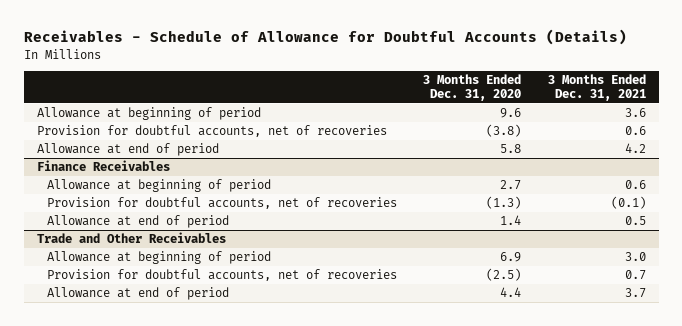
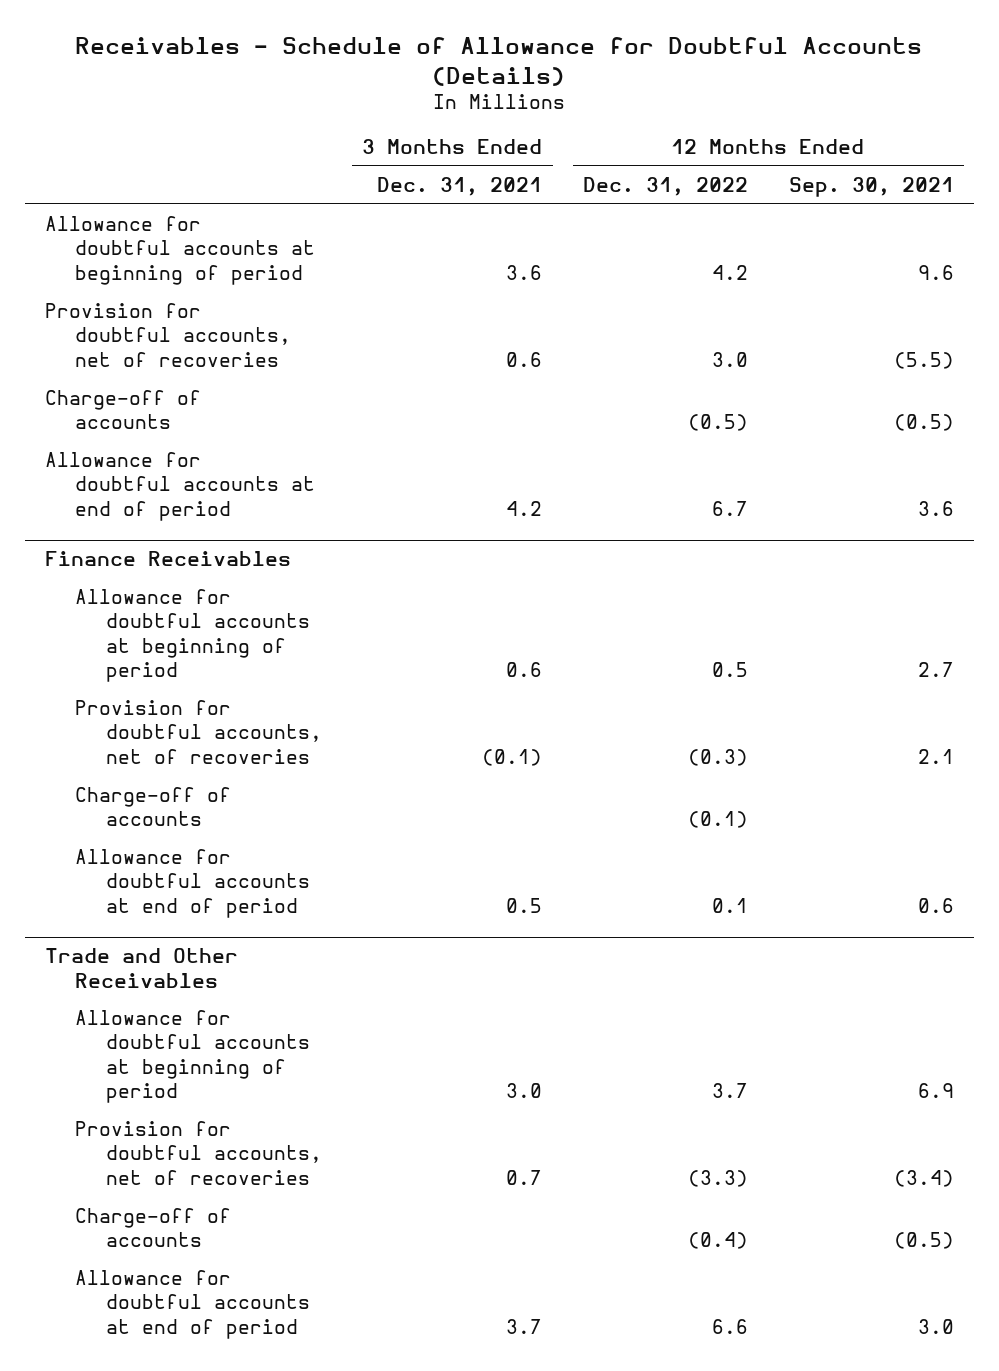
- | 3 Months Ended Dec. 31, 2020 | 3 Months Ended Dec. 31, 2021
+ | 3 Months Ended Dec. 31, 2021 | 12 Months Ended Dec. 31, 2022 | 12 Months Ended Sep. 30, 2021
- Allowance at beginning of period | 9.6 | 3.6
+ Allowance for doubtful accounts at beginning of period | 3.6 | 4.2 | 9.6
- Allowance at end of period | 5.8 | 4.2
+ Charge-off of accounts | | (0.5) | (0.5)
+ Allowance for doubtful accounts at end of period | 4.2 | 6.7 | 3.6
@ Finance Receivables
- Allowance at beginning of period | 2.7 | 0.6
+ Allowance for doubtful accounts at beginning of period | 0.6 | 0.5 | 2.7
- Allowance at end of period | 1.4 | 0.5
+ Charge-off of accounts | | (0.1) |
+ Allowance for doubtful accounts at end of period | 0.5 | 0.1 | 0.6
@ Trade and Other Receivables
- Allowance at beginning of period | 6.9 | 3.0
+ Allowance for doubtful accounts at beginning of period | 3.0 | 3.7 | 6.9
- Allowance at end of period | 4.4 | 3.7
+ Charge-off of accounts | | (0.4) | (0.5)
+ Allowance for doubtful accounts at end of period | 3.7 | 6.6 | 3.0

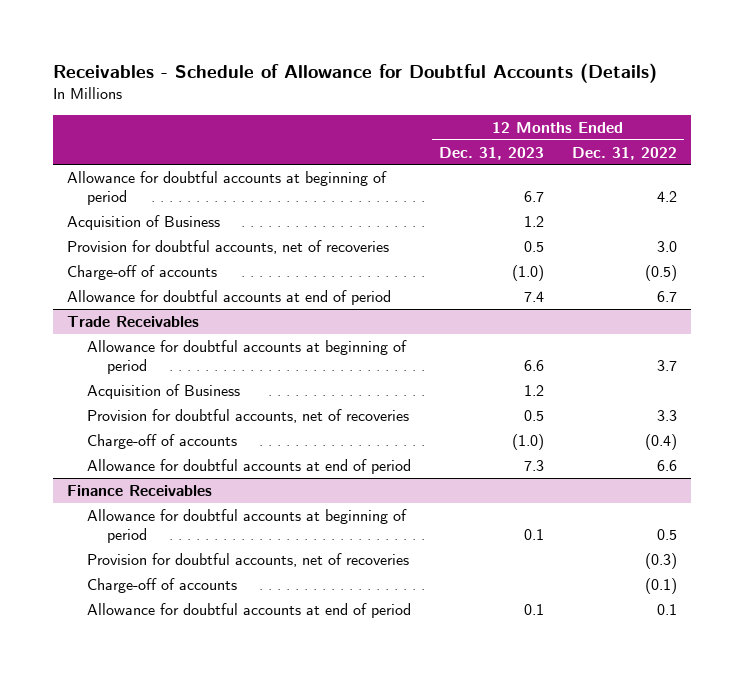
- | 3 Months Ended Dec. 31, 2021 | 12 Months Ended Dec. 31, 2022 | 12 Months Ended Sep. 30, 2021
+ | 12 Months Ended Dec. 31, 2023 | 12 Months Ended Dec. 31, 2022
+ Acquisition of Business | 1.2 |
+ Trade Receivables
+ Allowance for doubtful accounts at beginning of period | 6.6 | 3.7
+ Acquisition of Business | 1.2 |
+ Provision for doubtful accounts, net of recoveries | 0.5 | 3.3
+ Charge-off of accounts | (1.0) | (0.4)
+ Allowance for doubtful accounts at end of period | 7.3 | 6.6
- Trade and Other Receivables
- Allowance for doubtful accounts at beginning of period | 3.0 | 3.7 | 6.9
- Provision for doubtful accounts, net of recoveries | 0.7 | (3.3) | (3.4)
- Charge-off of accounts | | (0.4) | (0.5)
- Allowance for doubtful accounts at end of period | 3.7 | 6.6 | 3.0

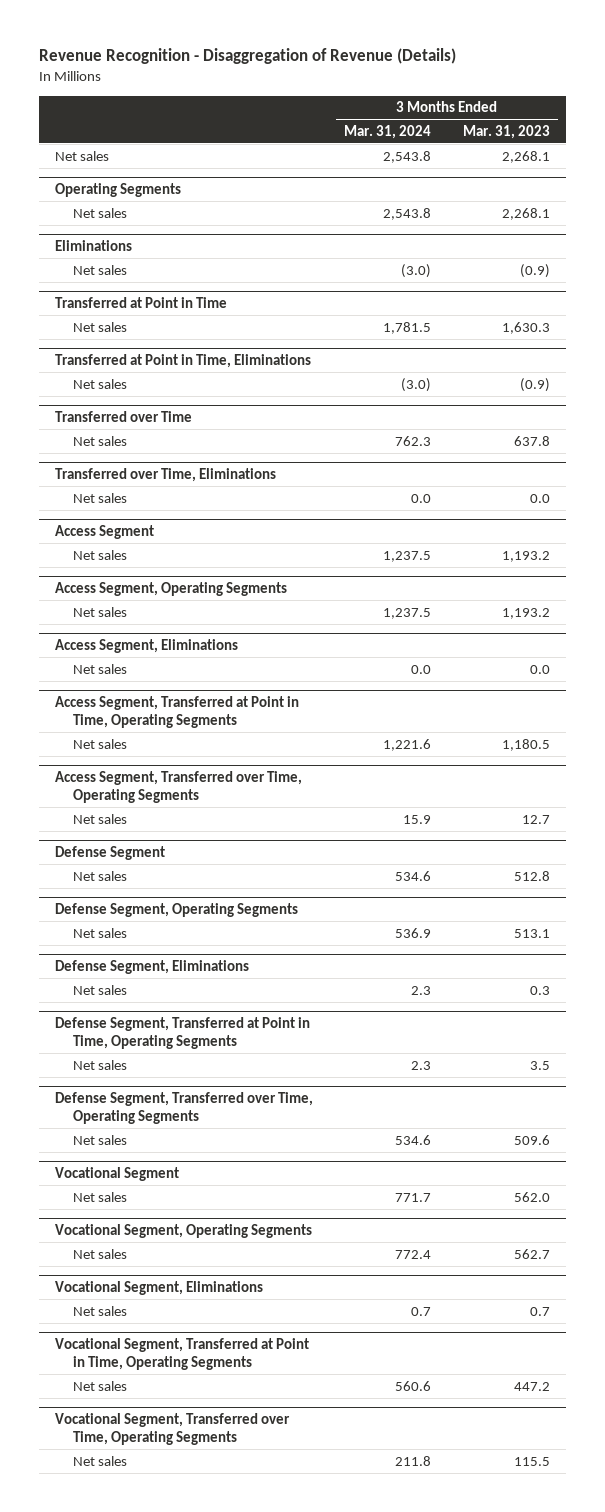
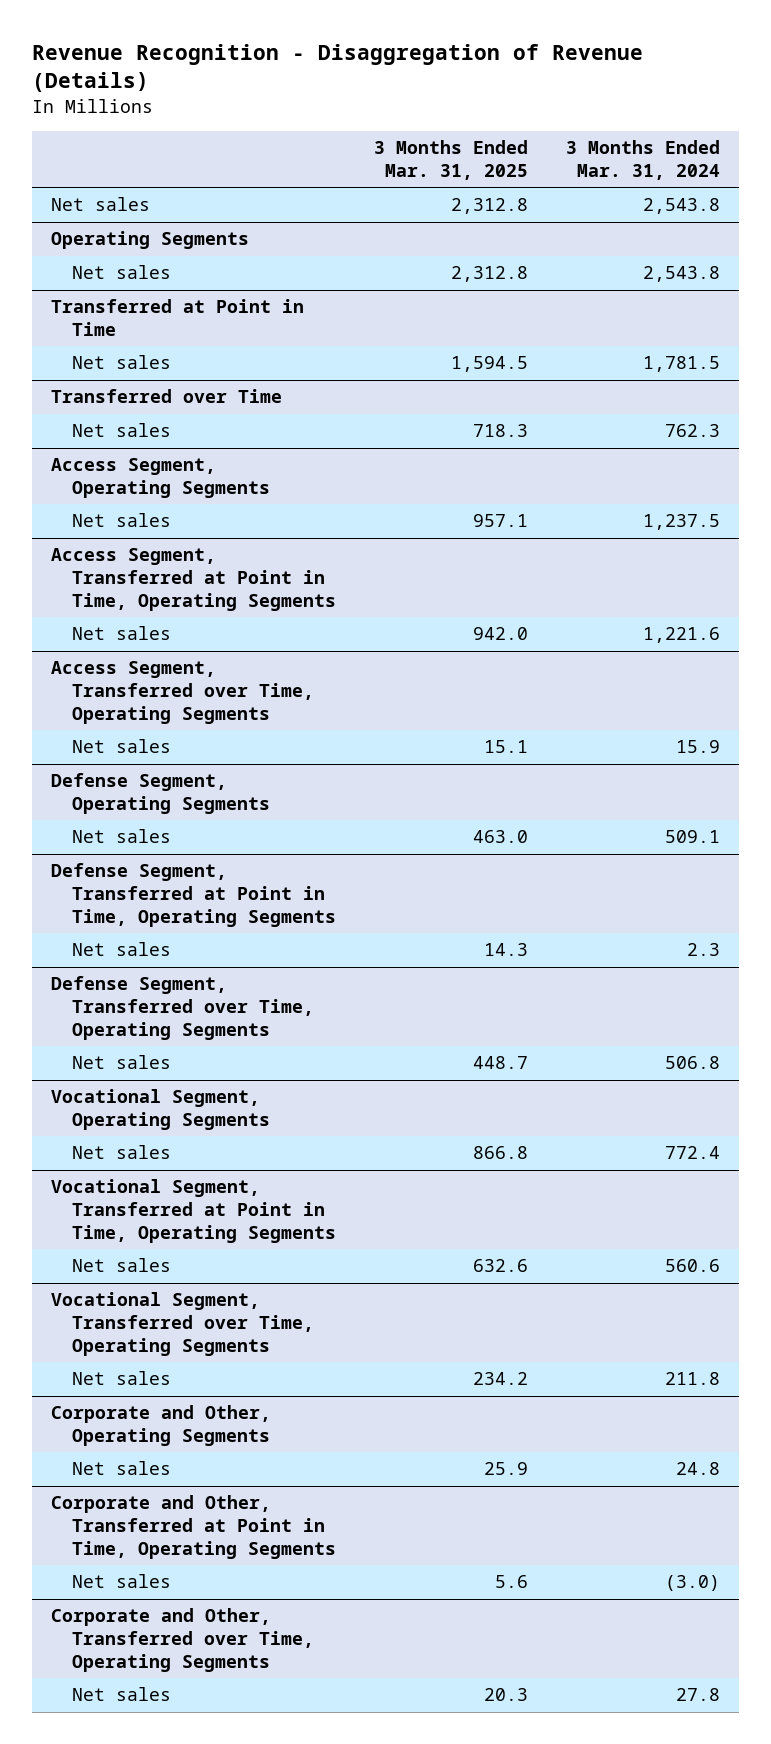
- | 3 Months Ended Mar. 31, 2024 | 3 Months Ended Mar. 31, 2023
+ | 3 Months Ended Mar. 31, 2025 | 3 Months Ended Mar. 31, 2024
- Eliminations
- Net sales | (3.0) | (0.9)
- Transferred at Point in Time, Eliminations
- Net sales | (3.0) | (0.9)
- Transferred over Time, Eliminations
- Net sales | 0.0 | 0.0
- Access Segment
- Net sales | 1,237.5 | 1,193.2
- Access Segment, Eliminations
- Net sales | 0.0 | 0.0
- Defense Segment
- Net sales | 534.6 | 512.8
@ Defense Segment, Operating Segments
- Net sales | 536.9 | 513.1
- Defense Segment, Eliminations
- Net sales | 2.3 | 0.3
@ Defense Segment, Operating Segments
+ Net sales | 463.0 | 509.1
@ Defense Segment, Transferred over Time, Operating Segments
- Net sales | 534.6 | 509.6
- Vocational Segment
- Net sales | 771.7 | 562.0
@ Defense Segment, Transferred over Time, Operating Segments
+ Net sales | 448.7 | 506.8
- Vocational Segment, Eliminations
- Net sales | 0.7 | 0.7
+ Corporate and Other, Operating Segments
+ Net sales | 25.9 | 24.8
+ Corporate and Other, Transferred at Point in Time, Operating Segments
+ Net sales | 5.6 | (3.0)
+ Corporate and Other, Transferred over Time, Operating Segments
+ Net sales | 20.3 | 27.8

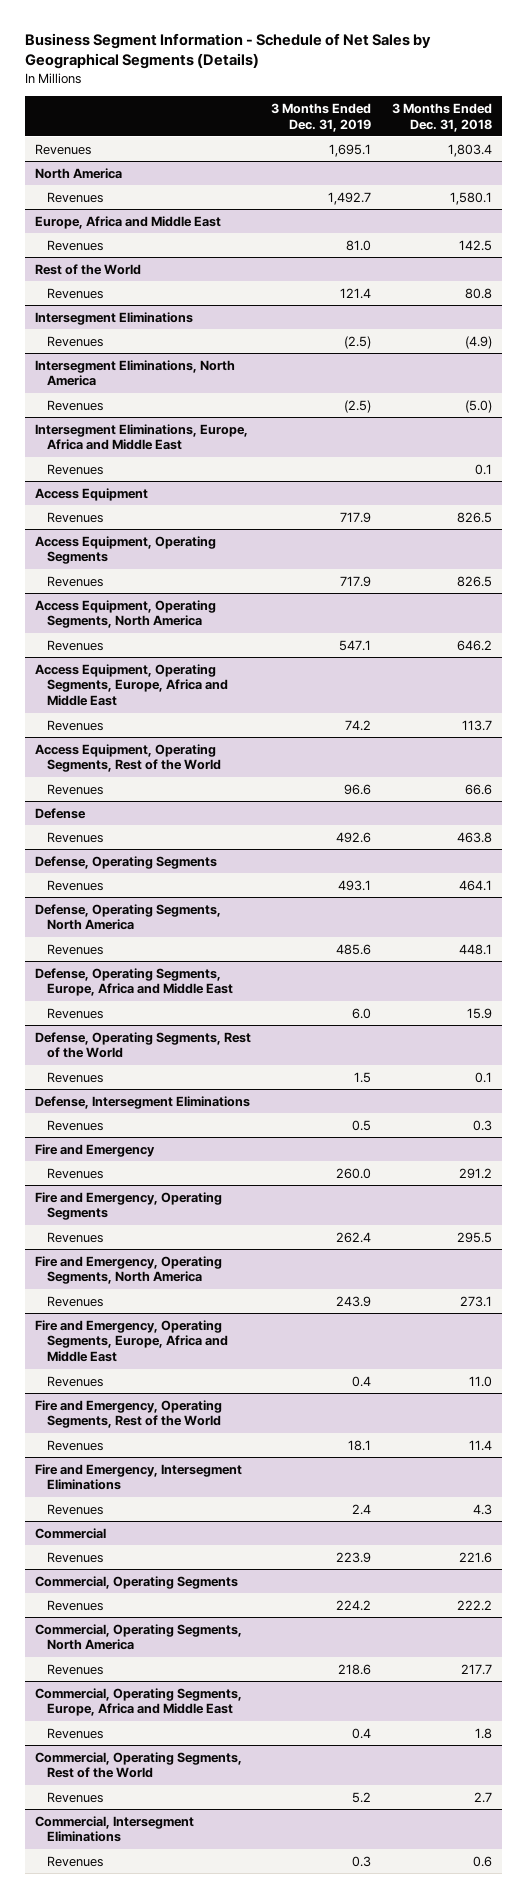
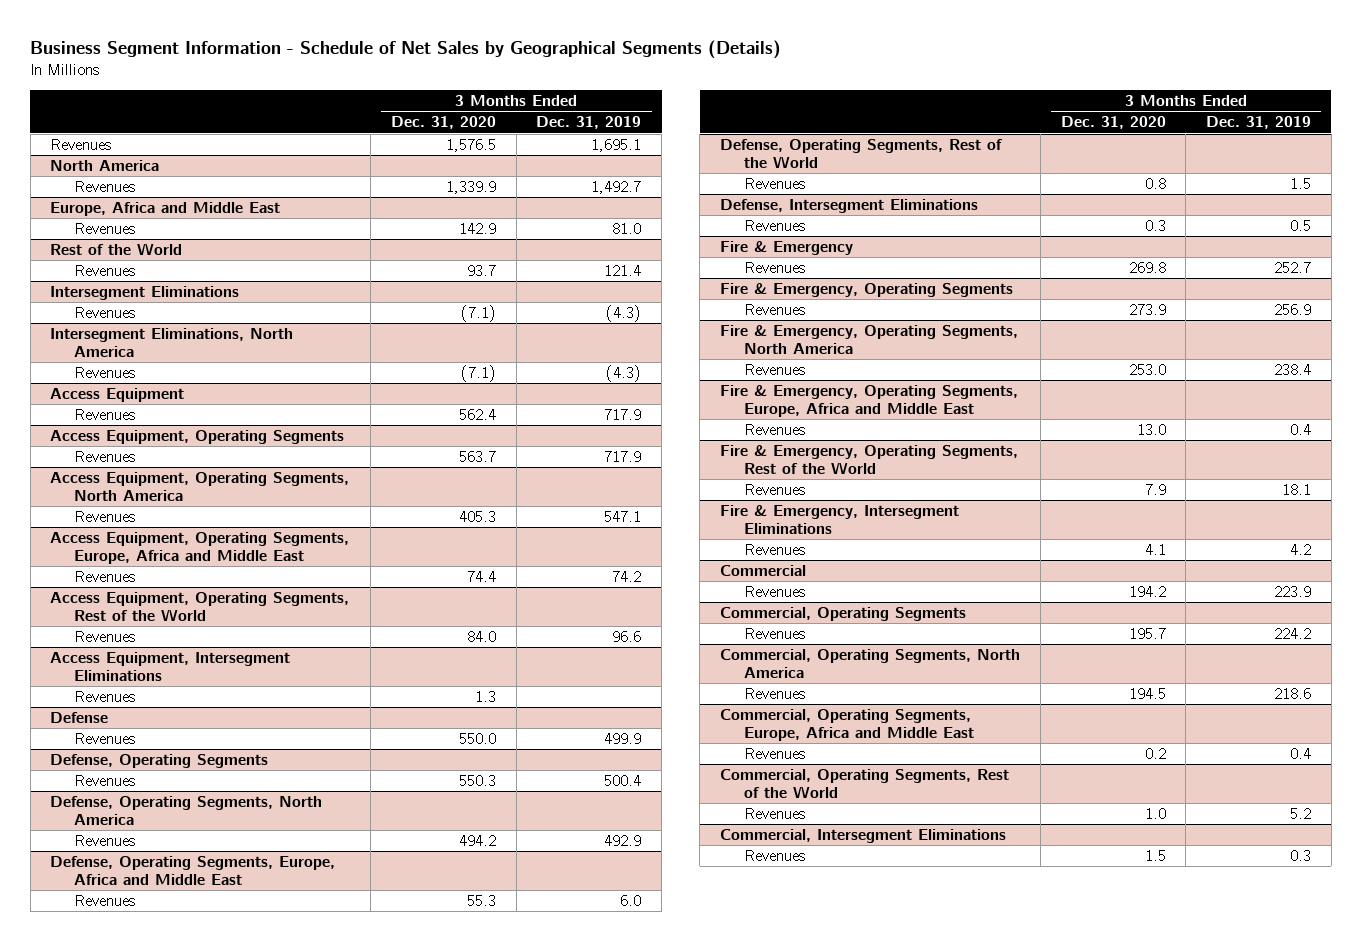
- | 3 Months Ended Dec. 31, 2019 | 3 Months Ended Dec. 31, 2018
+ | 3 Months Ended Dec. 31, 2020 | 3 Months Ended Dec. 31, 2019
@ Intersegment Eliminations
- Revenues | (2.5) | (4.9)
+ Revenues | (7.1) | (4.3)
@ Intersegment Eliminations, North America
- Revenues | (2.5) | (5.0)
- Intersegment Eliminations, Europe, Africa and Middle East
- Revenues | | 0.1
@ Intersegment Eliminations, North America
+ Revenues | (7.1) | (4.3)
+ Access Equipment, Intersegment Eliminations
+ Revenues | 1.3 |
@ Defense
- Revenues | 492.6 | 463.8
+ Revenues | 550.0 | 499.9
@ Defense, Operating Segments
- Revenues | 493.1 | 464.1
+ Revenues | 550.3 | 500.4
@ Defense, Operating Segments, North America
- Revenues | 485.6 | 448.1
+ Revenues | 494.2 | 492.9
- Fire and Emergency
- Revenues | 260.0 | 291.2
- Fire and Emergency, Operating Segments
- Revenues | 262.4 | 295.5
- Fire and Emergency, Operating Segments, North America
- Revenues | 243.9 | 273.1
- Fire and Emergency, Operating Segments, Europe, Africa and Middle East
+ Fire & Emergency
+ Revenues | 269.8 | 252.7
+ Fire & Emergency, Operating Segments
+ Revenues | 273.9 | 256.9
+ Fire & Emergency, Operating Segments, North America
+ Revenues | 253.0 | 238.4
+ Fire & Emergency, Operating Segments, Europe, Africa and Middle East
- Fire and Emergency, Operating Segments, Rest of the World
+ Fire & Emergency, Operating Segments, Rest of the World
- Fire and Emergency, Intersegment Eliminations
- Revenues | 2.4 | 4.3
+ Fire & Emergency, Intersegment Eliminations
+ Revenues | 4.1 | 4.2

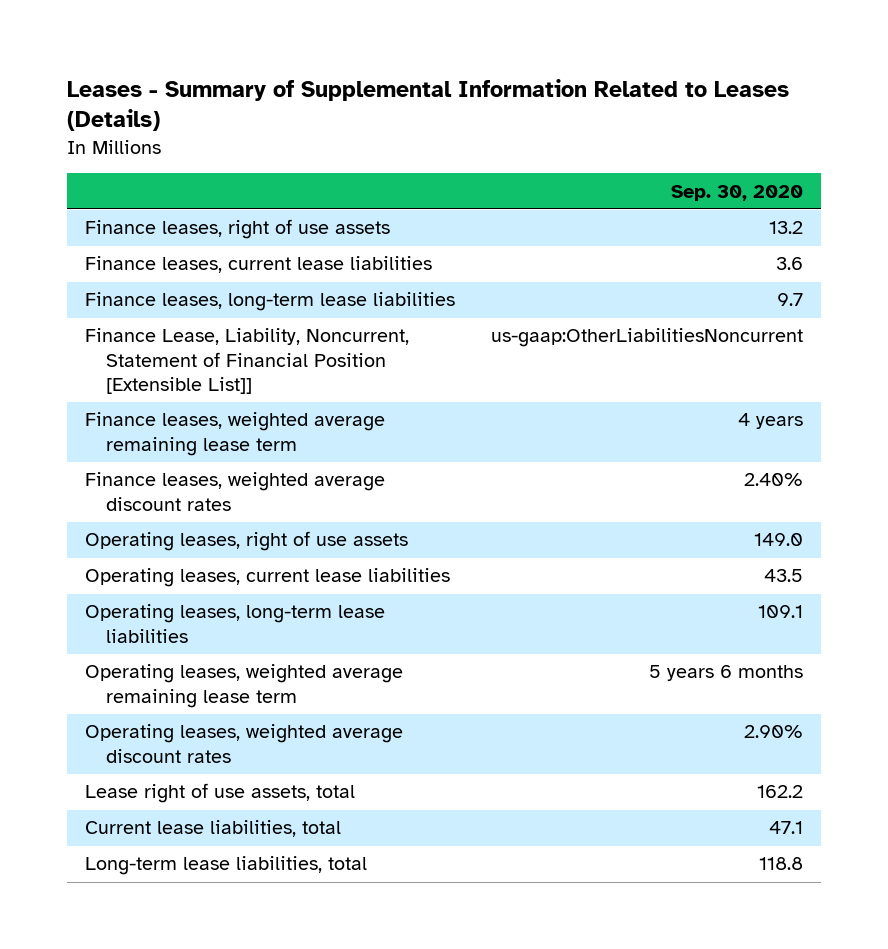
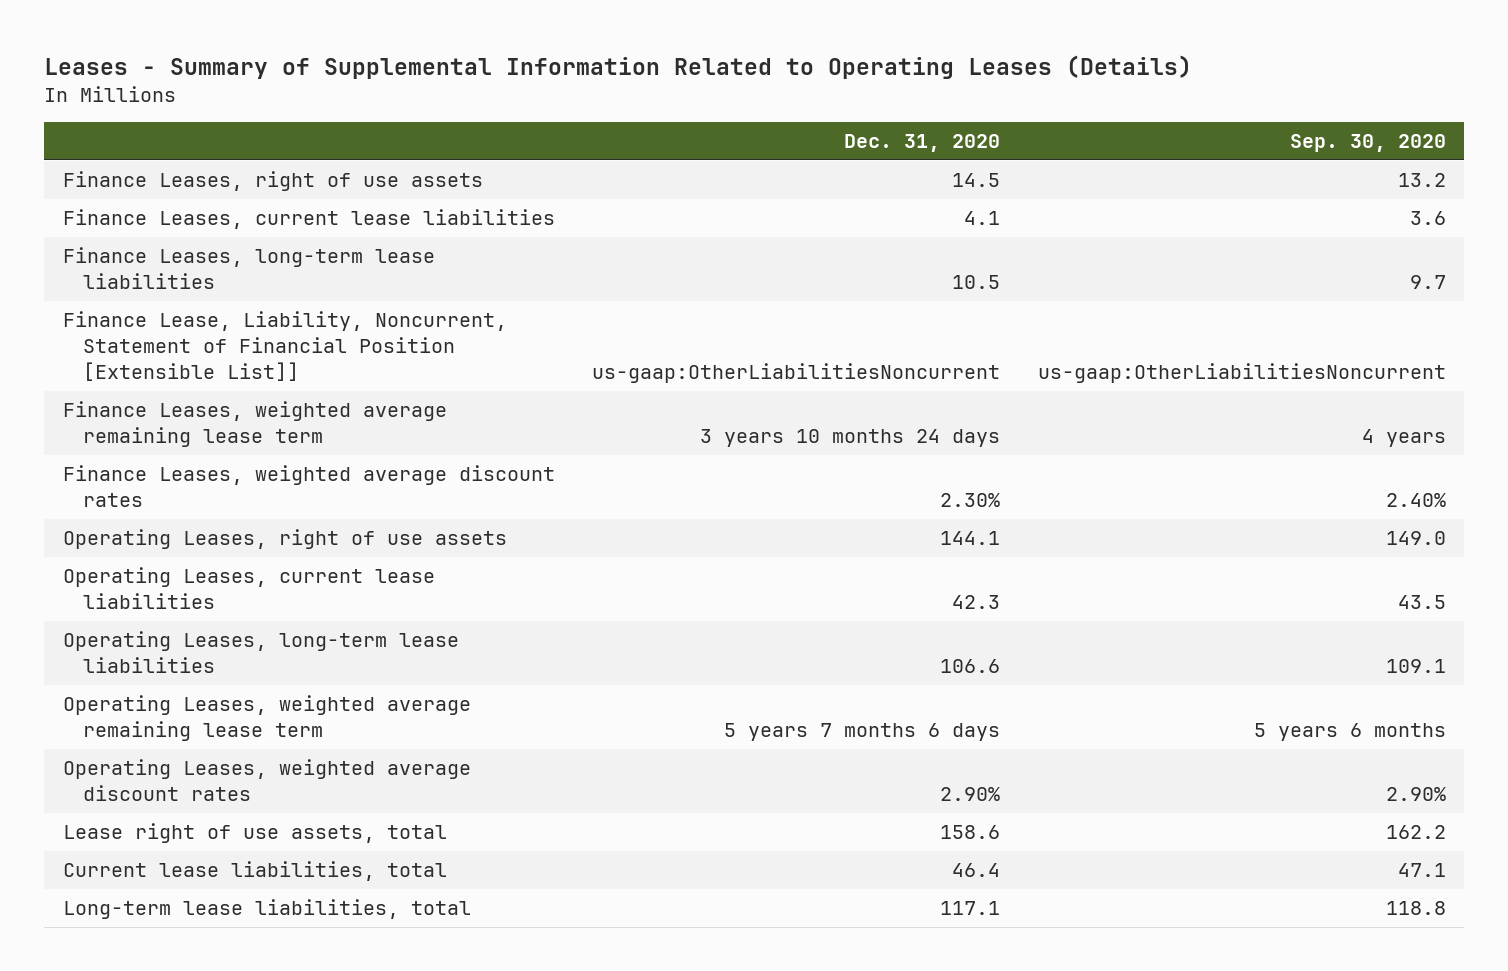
- Leases - Summary of Supplemental Information Related to Leases (Details)
+ Leases - Summary of Supplemental Information Related to Operating Leases (Details)
- | Sep. 30, 2020
+ | Dec. 31, 2020 | Sep. 30, 2020
- Finance leases, right of use assets | 13.2
- Finance leases, current lease liabilities | 3.6
- Finance leases, long-term lease liabilities | 9.7
+ Finance Leases, right of use assets | 14.5 | 13.2
+ Finance Leases, current lease liabilities | 4.1 | 3.6
+ Finance Leases, long-term lease liabilities | 10.5 | 9.7
- Finance leases, weighted average remaining lease term | 4 years
- Finance leases, weighted average discount rates | 2.40%
- Operating leases, right of use assets | 149.0
- Operating leases, current lease liabilities | 43.5
- Operating leases, long-term lease liabilities | 109.1
- Operating leases, weighted average remaining lease term | 5 years 6 months
- Operating leases, weighted average discount rates | 2.90%
+ Finance Leases, weighted average remaining lease term | 3 years 10 months 24 days | 4 years
+ Finance Leases, weighted average discount rates | 2.30% | 2.40%
+ Operating Leases, right of use assets | 144.1 | 149.0
+ Operating Leases, current lease liabilities | 42.3 | 43.5
+ Operating Leases, long-term lease liabilities | 106.6 | 109.1
+ Operating Leases, weighted average remaining lease term | 5 years 7 months 6 days | 5 years 6 months
+ Operating Leases, weighted average discount rates | 2.90% | 2.90%

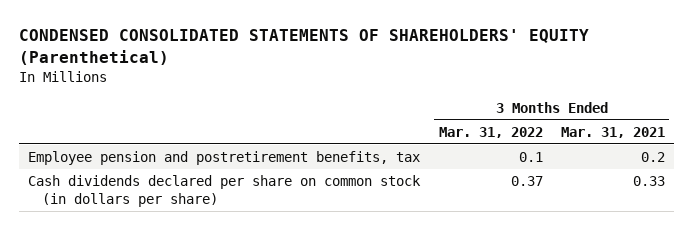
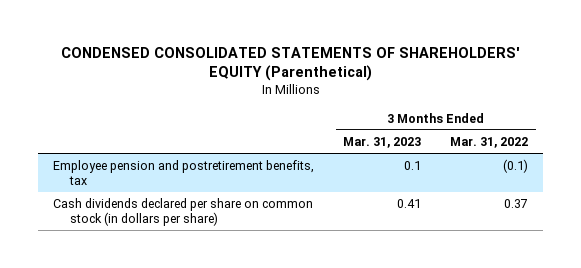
- | 3 Months Ended Mar. 31, 2022 | 3 Months Ended Mar. 31, 2021
+ | 3 Months Ended Mar. 31, 2023 | 3 Months Ended Mar. 31, 2022
- Employee pension and postretirement benefits, tax | 0.1 | 0.2
+ Employee pension and postretirement benefits, tax | 0.1 | (0.1)

